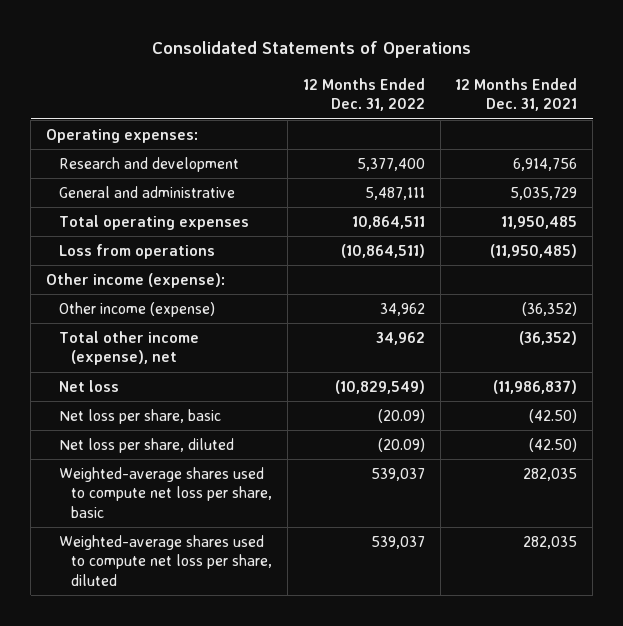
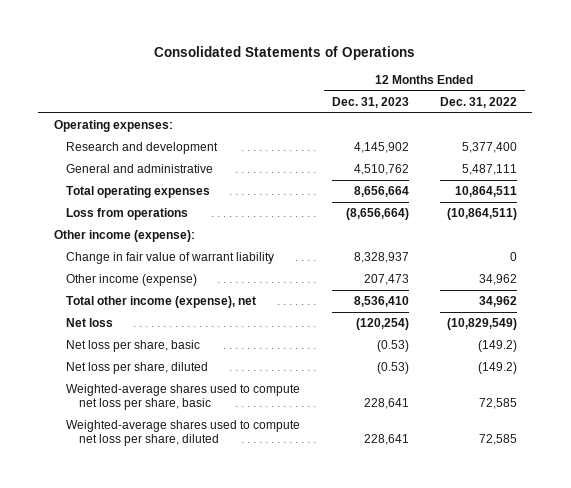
- | 12 Months Ended Dec. 31, 2022 | 12 Months Ended Dec. 31, 2021
+ | 12 Months Ended Dec. 31, 2023 | 12 Months Ended Dec. 31, 2022
+ Change in fair value of warrant liability | 8,328,937 | 0
- Net loss per share, basic | (20.09) | (42.50)
- Net loss per share, diluted | (20.09) | (42.50)
- Weighted-average shares used to compute net loss per share, basic | 539,037 | 282,035
- Weighted-average shares used to compute net loss per share, diluted | 539,037 | 282,035
+ Net loss per share, basic | (0.53) | (149.2)
+ Net loss per share, diluted | (0.53) | (149.2)
+ Weighted-average shares used to compute net loss per share, basic | 228,641 | 72,585
+ Weighted-average shares used to compute net loss per share, diluted | 228,641 | 72,585

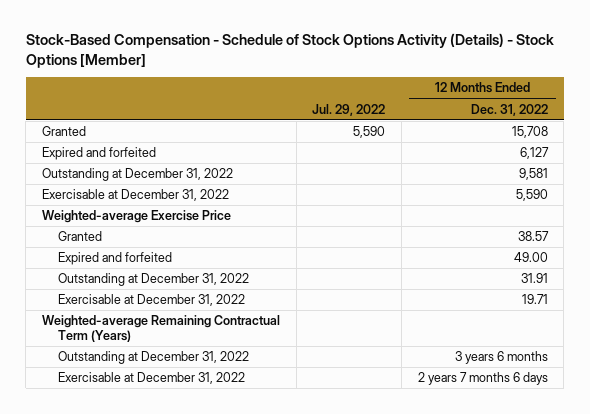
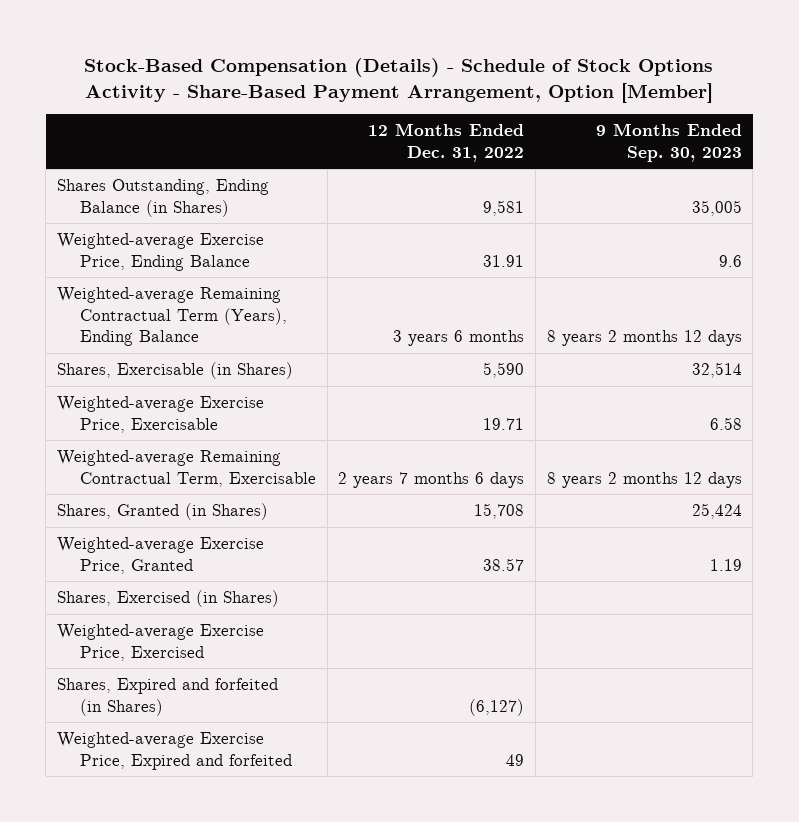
- Stock-Based Compensation - Schedule of Stock Options Activity (Details) - Stock Options [Member]
+ Stock-Based Compensation (Details) - Schedule of Stock Options Activity - Share-Based Payment Arrangement, Option [Member]
- | Jul. 29, 2022 | 12 Months Ended Dec. 31, 2022
+ | 12 Months Ended Dec. 31, 2022 | 9 Months Ended Sep. 30, 2023
- Granted | 5,590 | 15,708
- Expired and forfeited | | 6,127
- Outstanding at December 31, 2022 | | 9,581
- Exercisable at December 31, 2022 | | 5,590
- Weighted-average Exercise Price
- Granted | | 38.57
- Expired and forfeited | | 49.00
- Outstanding at December 31, 2022 | | 31.91
- Exercisable at December 31, 2022 | | 19.71
- Weighted-average Remaining Contractual Term (Years)
- Outstanding at December 31, 2022 | | 3 years 6 months
- Exercisable at December 31, 2022 | | 2 years 7 months 6 days
+ Shares Outstanding, Ending Balance (in Shares) | 9,581 | 35,005
+ Weighted-average Exercise Price, Ending Balance | 31.91 | 9.6
+ Weighted-average Remaining Contractual Term (Years), Ending Balance | 3 years 6 months | 8 years 2 months 12 days
+ Shares, Exercisable (in Shares) | 5,590 | 32,514
+ Weighted-average Exercise Price, Exercisable | 19.71 | 6.58
+ Weighted-average Remaining Contractual Term, Exercisable | 2 years 7 months 6 days | 8 years 2 months 12 days
+ Shares, Granted (in Shares) | 15,708 | 25,424
+ Weighted-average Exercise Price, Granted | 38.57 | 1.19
+ Shares, Exercised (in Shares)
+ Weighted-average Exercise Price, Exercised
+ Shares, Expired and forfeited (in Shares) | (6,127) |
+ Weighted-average Exercise Price, Expired and forfeited | 49 |

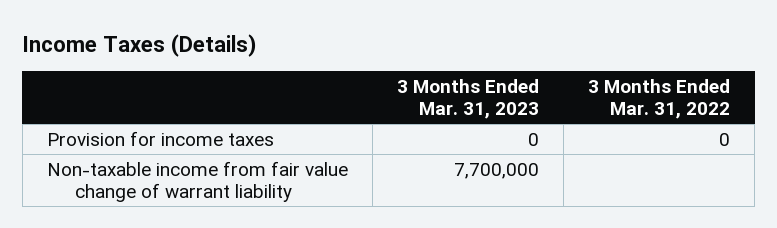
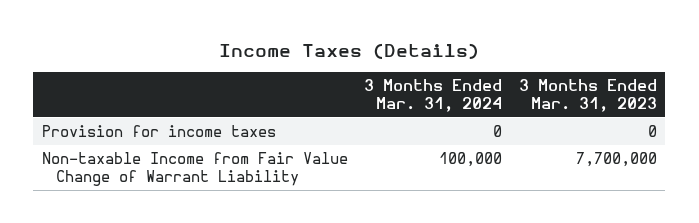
- | 3 Months Ended Mar. 31, 2023 | 3 Months Ended Mar. 31, 2022
+ | 3 Months Ended Mar. 31, 2024 | 3 Months Ended Mar. 31, 2023
- Non-taxable income from fair value change of warrant liability | 7,700,000 |
+ Non-taxable Income from Fair Value Change of Warrant Liability | 100,000 | 7,700,000

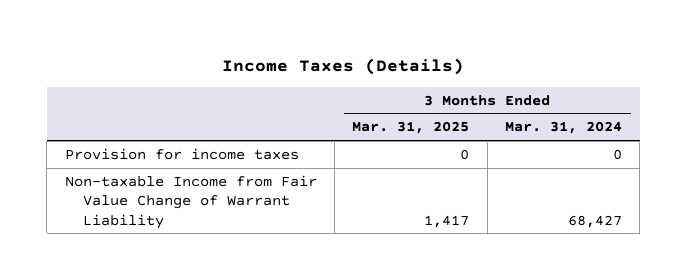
- | 3 Months Ended Mar. 31, 2024 | 3 Months Ended Mar. 31, 2023
+ | 3 Months Ended Mar. 31, 2025 | 3 Months Ended Mar. 31, 2024
- Non-taxable Income from Fair Value Change of Warrant Liability | 100,000 | 7,700,000
+ Non-taxable Income from Fair Value Change of Warrant Liability | 1,417 | 68,427

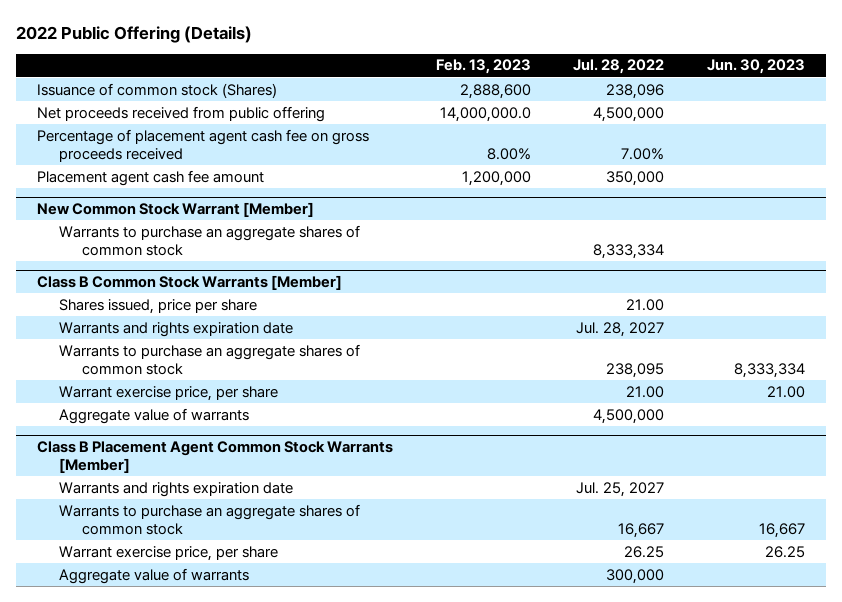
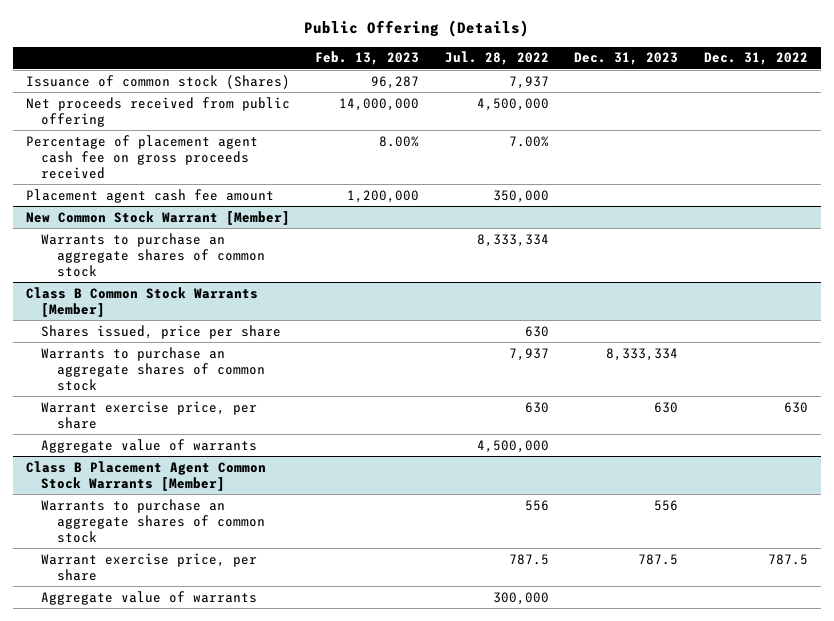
- 2022 Public Offering (Details)
+ Public Offering (Details)
- | Feb. 13, 2023 | Jul. 28, 2022 | Jun. 30, 2023
+ | Feb. 13, 2023 | Jul. 28, 2022 | Dec. 31, 2023 | Dec. 31, 2022
- Issuance of common stock (Shares) | 2,888,600 | 238,096 |
- Net proceeds received from public offering | 14,000,000.0 | 4,500,000 |
+ Issuance of common stock (Shares) | 96,287 | 7,937 | |
+ Net proceeds received from public offering | 14,000,000 | 4,500,000 | |
@ Class B Common Stock Warrants [Member]
- Shares issued, price per share | | 21.00 |
- Warrants and rights expiration date | | Jul. 28, 2027 |
- Warrants to purchase an aggregate shares of common stock | | 238,095 | 8,333,334
- Warrant exercise price, per share | | 21.00 | 21.00
+ Shares issued, price per share | | 630 | |
+ Warrants to purchase an aggregate shares of common stock | | 7,937 | 8,333,334 |
+ Warrant exercise price, per share | | 630 | 630 | 630
@ Class B Placement Agent Common Stock Warrants [Member]
- Warrants and rights expiration date | | Jul. 25, 2027 |
- Warrants to purchase an aggregate shares of common stock | | 16,667 | 16,667
- Warrant exercise price, per share | | 26.25 | 26.25
+ Warrants to purchase an aggregate shares of common stock | | 556 | 556 |
+ Warrant exercise price, per share | | 787.5 | 787.5 | 787.5

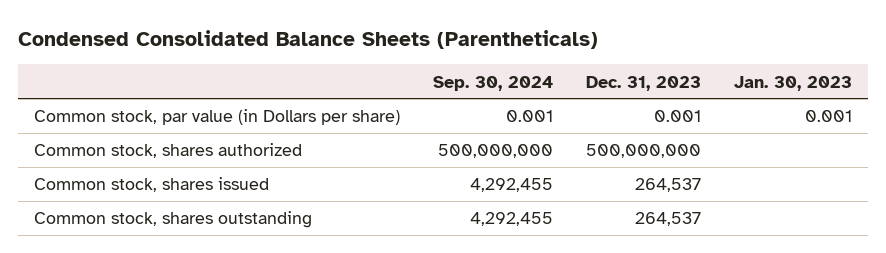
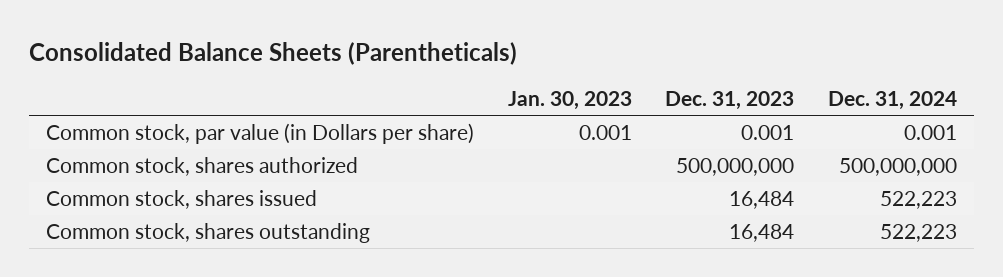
- Condensed Consolidated Balance Sheets (Parentheticals)
+ Consolidated Balance Sheets (Parentheticals)
- | Sep. 30, 2024 | Dec. 31, 2023 | Jan. 30, 2023
+ | Jan. 30, 2023 | Dec. 31, 2023 | Dec. 31, 2024
- Common stock, shares issued | 4,292,455 | 264,537 |
- Common stock, shares outstanding | 4,292,455 | 264,537 |
+ Common stock, shares issued | | 16,484 | 522,223
+ Common stock, shares outstanding | | 16,484 | 522,223

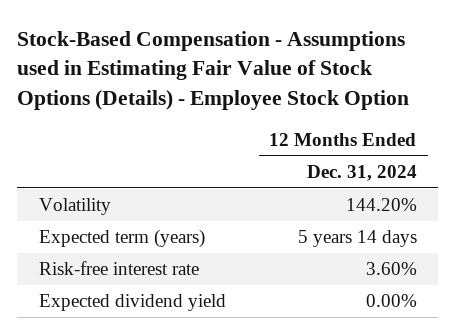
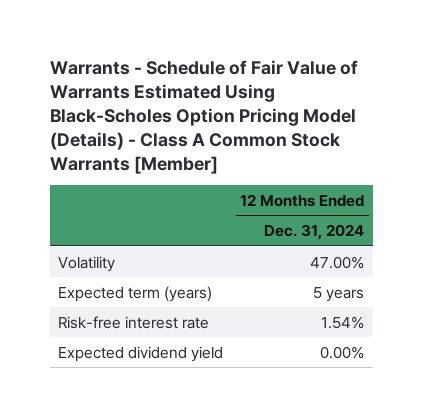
- Stock-Based Compensation - Assumptions used in Estimating Fair Value of Stock Options (Details) - Employee Stock Option
+ Warrants - Schedule of Fair Value of Warrants Estimated Using Black-Scholes Option Pricing Model (Details) - Class A Common Stock Warrants [Member]
- Volatility | 144.20%
- Expected term (years) | 5 years 14 days
- Risk-free interest rate | 3.60%
+ Volatility | 47.00%
+ Expected term (years) | 5 years
+ Risk-free interest rate | 1.54%

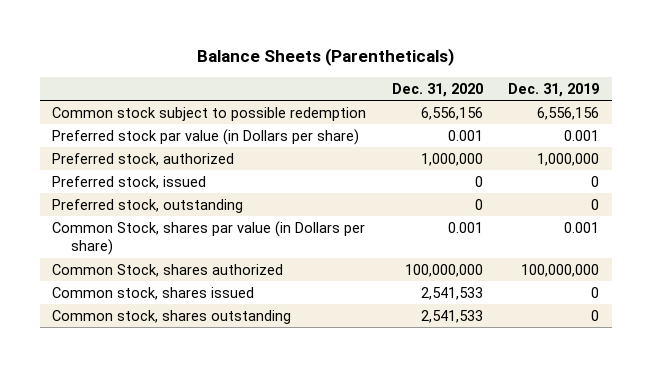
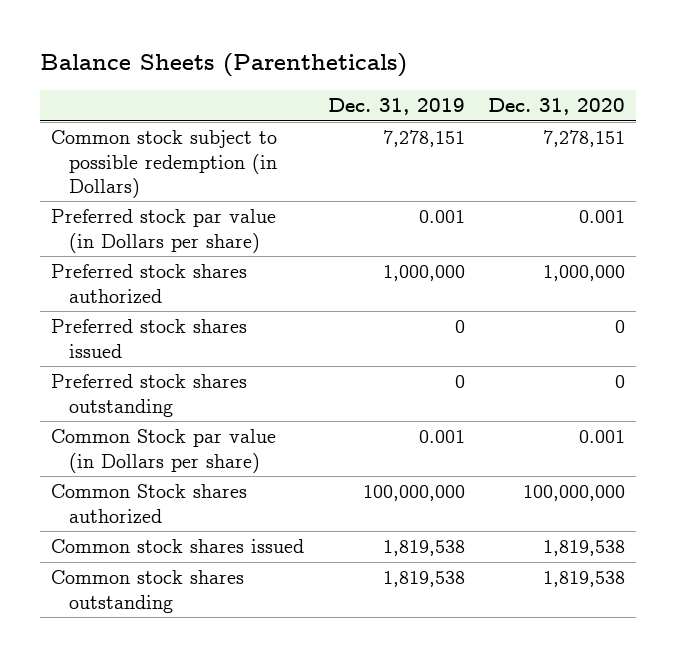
- | Dec. 31, 2020 | Dec. 31, 2019
+ | Dec. 31, 2019 | Dec. 31, 2020
- Common stock subject to possible redemption | 6,556,156 | 6,556,156
+ Common stock subject to possible redemption (in Dollars) | 7,278,151 | 7,278,151
- Preferred stock, authorized | 1,000,000 | 1,000,000
- Preferred stock, issued | 0 | 0
- Preferred stock, outstanding | 0 | 0
- Common Stock, shares par value (in Dollars per share) | 0.001 | 0.001
- Common Stock, shares authorized | 100,000,000 | 100,000,000
- Common stock, shares issued | 2,541,533 | 0
- Common stock, shares outstanding | 2,541,533 | 0
+ Preferred stock shares authorized | 1,000,000 | 1,000,000
+ Preferred stock shares issued | 0 | 0
+ Preferred stock shares outstanding | 0 | 0
+ Common Stock par value (in Dollars per share) | 0.001 | 0.001
+ Common Stock shares authorized | 100,000,000 | 100,000,000
+ Common stock shares issued | 1,819,538 | 1,819,538
+ Common stock shares outstanding | 1,819,538 | 1,819,538

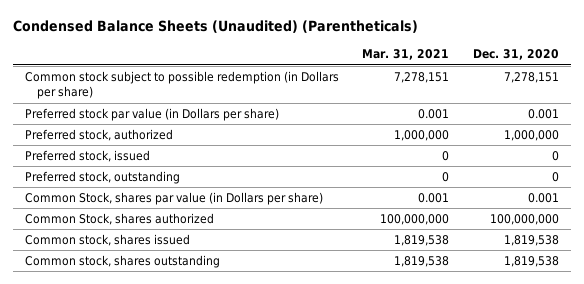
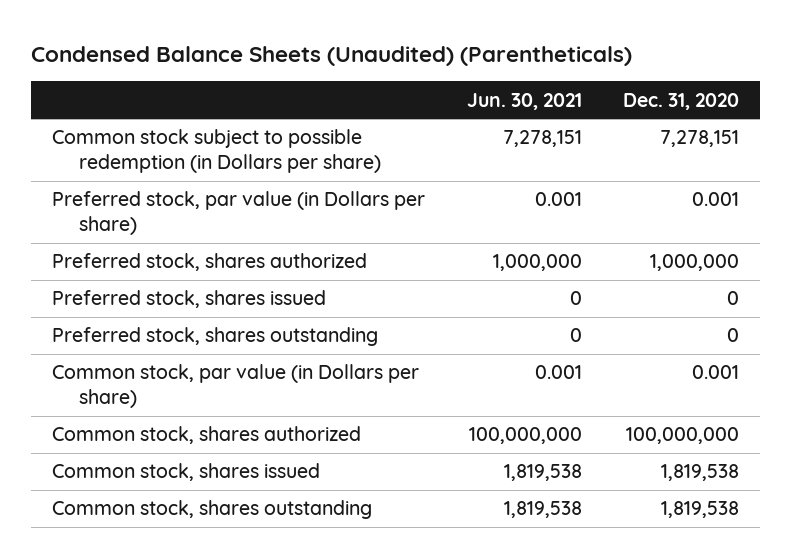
- | Mar. 31, 2021 | Dec. 31, 2020
+ | Jun. 30, 2021 | Dec. 31, 2020
- Preferred stock par value (in Dollars per share) | 0.001 | 0.001
- Preferred stock, authorized | 1,000,000 | 1,000,000
- Preferred stock, issued | 0 | 0
- Preferred stock, outstanding | 0 | 0
- Common Stock, shares par value (in Dollars per share) | 0.001 | 0.001
- Common Stock, shares authorized | 100,000,000 | 100,000,000
+ Preferred stock, par value (in Dollars per share) | 0.001 | 0.001
+ Preferred stock, shares authorized | 1,000,000 | 1,000,000
+ Preferred stock, shares issued | 0 | 0
+ Preferred stock, shares outstanding | 0 | 0
+ Common stock, par value (in Dollars per share) | 0.001 | 0.001
+ Common stock, shares authorized | 100,000,000 | 100,000,000

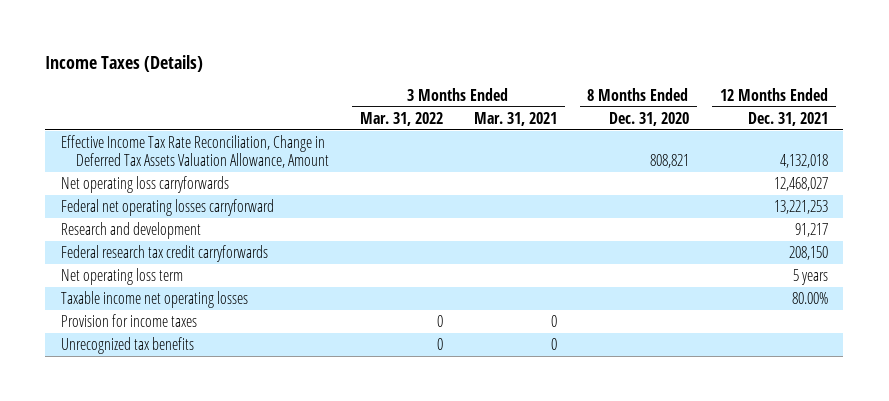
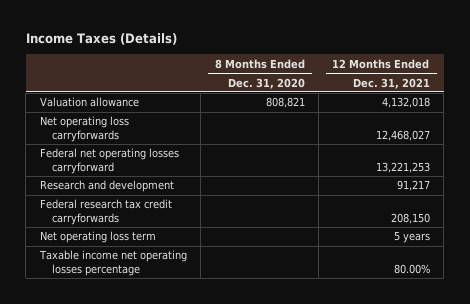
- | 3 Months Ended Mar. 31, 2022 | 3 Months Ended Mar. 31, 2021 | 8 Months Ended Dec. 31, 2020 | 12 Months Ended Dec. 31, 2021
+ | 8 Months Ended Dec. 31, 2020 | 12 Months Ended Dec. 31, 2021
- Effective Income Tax Rate Reconciliation, Change in Deferred Tax Assets Valuation Allowance, Amount | | | 808,821 | 4,132,018
+ Valuation allowance | 808,821 | 4,132,018
- Taxable income net operating losses | | | | 80.00%
- Provision for income taxes | 0 | 0 | |
- Unrecognized tax benefits | 0 | 0 | |
+ Taxable income net operating losses percentage | | 80.00%

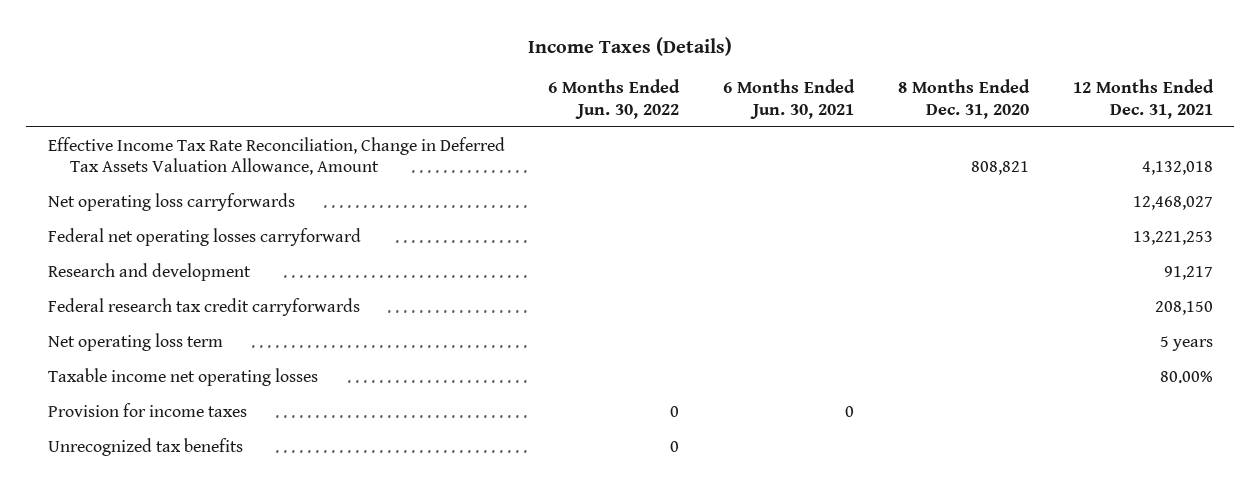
- | 8 Months Ended Dec. 31, 2020 | 12 Months Ended Dec. 31, 2021
+ | 6 Months Ended Jun. 30, 2022 | 6 Months Ended Jun. 30, 2021 | 8 Months Ended Dec. 31, 2020 | 12 Months Ended Dec. 31, 2021
- Valuation allowance | 808,821 | 4,132,018
+ Effective Income Tax Rate Reconciliation, Change in Deferred Tax Assets Valuation Allowance, Amount | | | 808,821 | 4,132,018
- Taxable income net operating losses percentage | | 80.00%
+ Taxable income net operating losses | | | | 80.00%
+ Provision for income taxes | 0 | 0 | |
+ Unrecognized tax benefits | 0 | | |

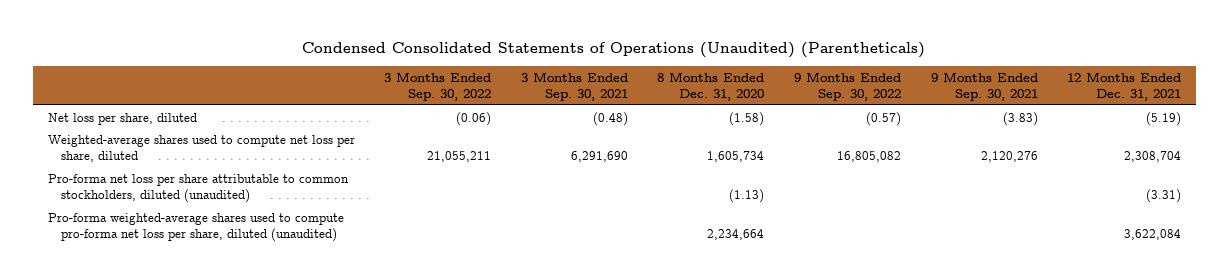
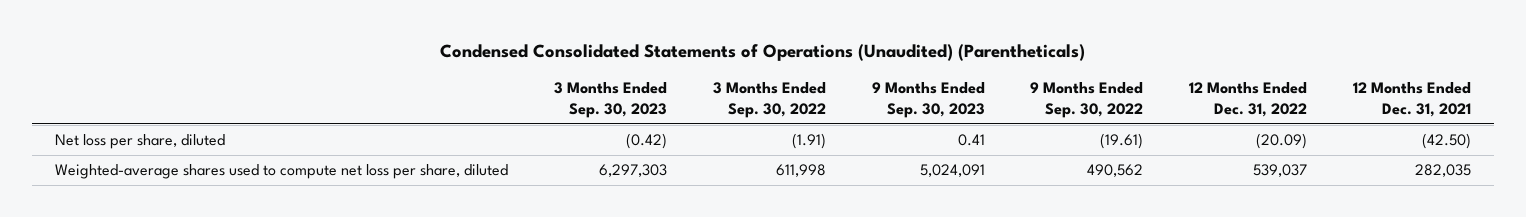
- | 3 Months Ended Sep. 30, 2022 | 3 Months Ended Sep. 30, 2021 | 8 Months Ended Dec. 31, 2020 | 9 Months Ended Sep. 30, 2022 | 9 Months Ended Sep. 30, 2021 | 12 Months Ended Dec. 31, 2021
+ | 3 Months Ended Sep. 30, 2023 | 3 Months Ended Sep. 30, 2022 | 9 Months Ended Sep. 30, 2023 | 9 Months Ended Sep. 30, 2022 | 12 Months Ended Dec. 31, 2022 | 12 Months Ended Dec. 31, 2021
- Net loss per share, diluted | (0.06) | (0.48) | (1.58) | (0.57) | (3.83) | (5.19)
- Weighted-average shares used to compute net loss per share, diluted | 21,055,211 | 6,291,690 | 1,605,734 | 16,805,082 | 2,120,276 | 2,308,704
- Pro-forma net loss per share attributable to common stockholders, diluted (unaudited) | | | (1.13) | | | (3.31)
- Pro-forma weighted-average shares used to compute pro-forma net loss per share, diluted (unaudited) | | | 2,234,664 | | | 3,622,084
+ Net loss per share, diluted | (0.42) | (1.91) | 0.41 | (19.61) | (20.09) | (42.50)
+ Weighted-average shares used to compute net loss per share, diluted | 6,297,303 | 611,998 | 5,024,091 | 490,562 | 539,037 | 282,035

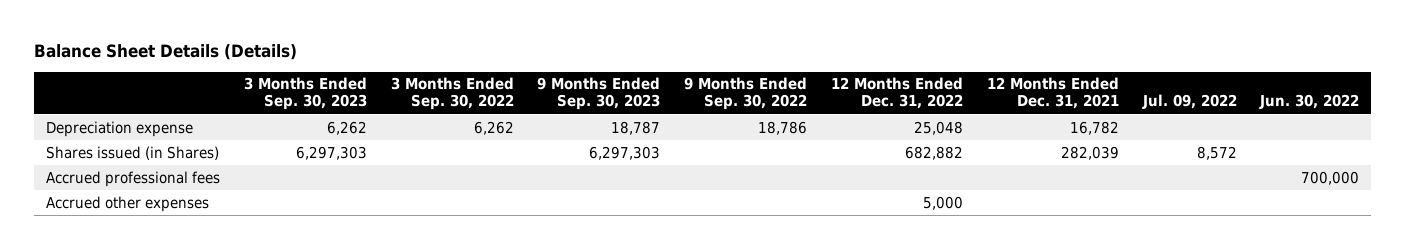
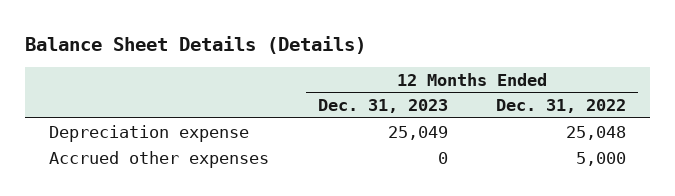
- | 3 Months Ended Sep. 30, 2023 | 3 Months Ended Sep. 30, 2022 | 9 Months Ended Sep. 30, 2023 | 9 Months Ended Sep. 30, 2022 | 12 Months Ended Dec. 31, 2022 | 12 Months Ended Dec. 31, 2021 | Jul. 09, 2022 | Jun. 30, 2022
+ | 12 Months Ended Dec. 31, 2023 | 12 Months Ended Dec. 31, 2022
- Shares issued (in Shares) | 6,297,303 | | 6,297,303 | | 682,882 | 282,039 | 8,572 |
- Accrued professional fees | | | | | | | | 700,000

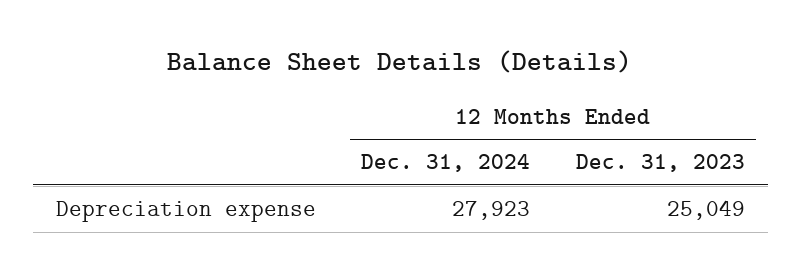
- | 12 Months Ended Dec. 31, 2023 | 12 Months Ended Dec. 31, 2022
+ | 12 Months Ended Dec. 31, 2024 | 12 Months Ended Dec. 31, 2023
- Accrued other expenses | 0 | 5,000

